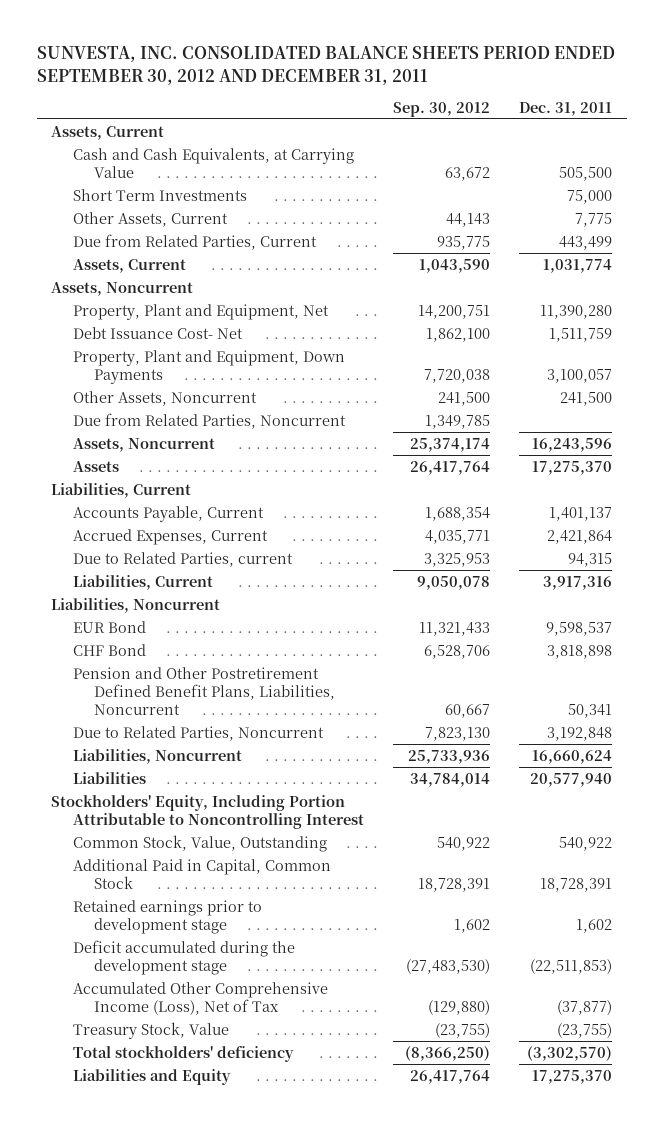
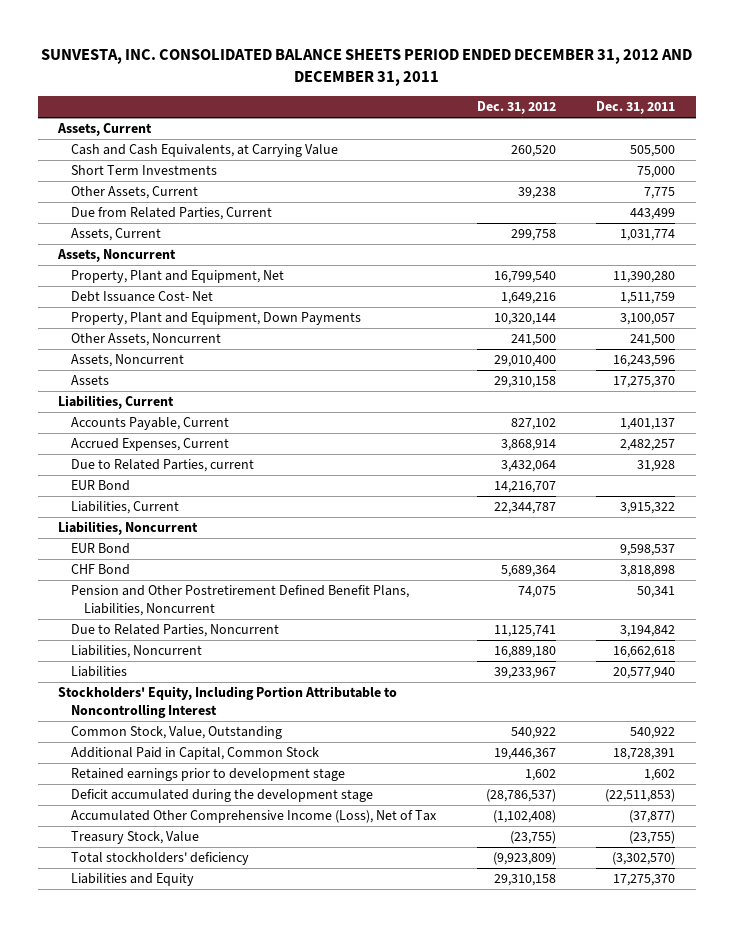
- SUNVESTA, INC. CONSOLIDATED BALANCE SHEETS PERIOD ENDED SEPTEMBER 30, 2012 AND DECEMBER 31, 2011
+ SUNVESTA, INC. CONSOLIDATED BALANCE SHEETS PERIOD ENDED DECEMBER 31, 2012 AND DECEMBER 31, 2011
- | Sep. 30, 2012 | Dec. 31, 2011
+ | Dec. 31, 2012 | Dec. 31, 2011
- Due from Related Parties, Noncurrent | 1,349,785 |
- Accrued Expenses, Current | 4,035,771 | 2,421,864
- Due to Related Parties, current | 3,325,953 | 94,315
- Liabilities, Current | 9,050,078 | 3,917,316
+ Accrued Expenses, Current | 3,868,914 | 2,482,257
+ Due to Related Parties, current | 3,432,064 | 31,928
+ EUR Bond | 14,216,707 |
+ Liabilities, Current | 22,344,787 | 3,915,322
- Due to Related Parties, Noncurrent | 7,823,130 | 3,192,848
- Liabilities, Noncurrent | 25,733,936 | 16,660,624
+ Due to Related Parties, Noncurrent | 11,125,741 | 3,194,842
+ Liabilities, Noncurrent | 16,889,180 | 16,662,618

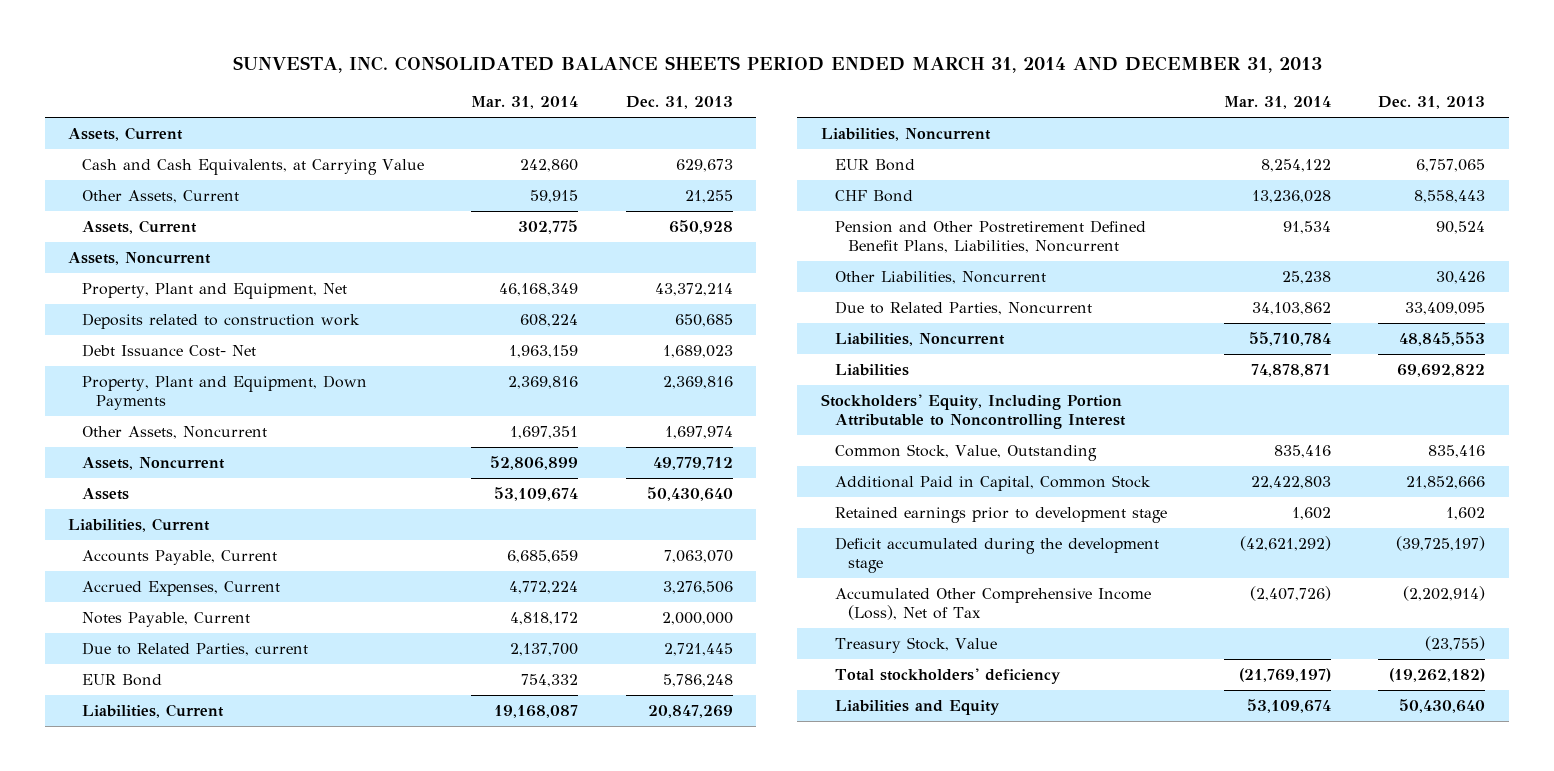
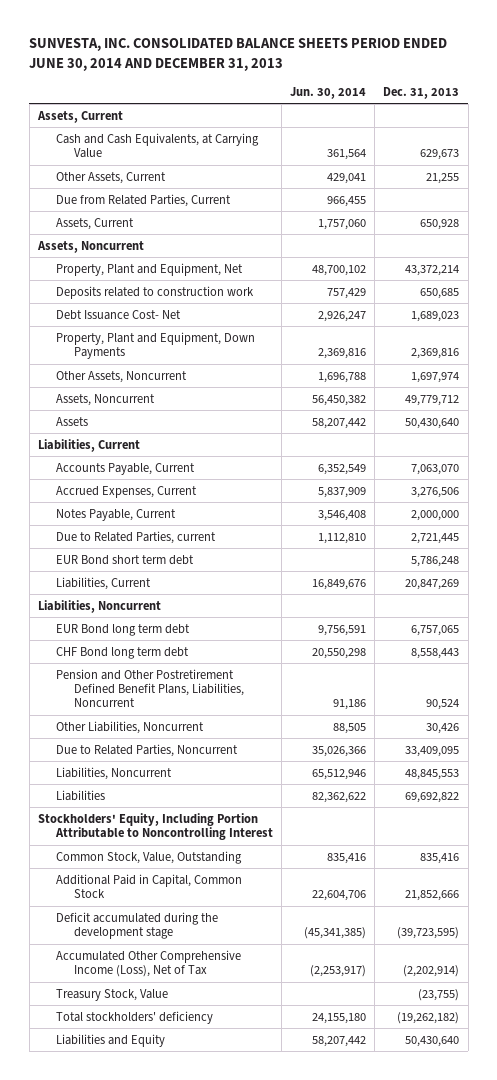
- SUNVESTA, INC. CONSOLIDATED BALANCE SHEETS PERIOD ENDED MARCH 31, 2014 AND DECEMBER 31, 2013
+ SUNVESTA, INC. CONSOLIDATED BALANCE SHEETS PERIOD ENDED JUNE 30, 2014 AND DECEMBER 31, 2013
- | Mar. 31, 2014 | Dec. 31, 2013
+ | Jun. 30, 2014 | Dec. 31, 2013
+ Due from Related Parties, Current | 966,455 |
- EUR Bond | 754,332 | 5,786,248
+ EUR Bond short term debt | | 5,786,248
- EUR Bond | 8,254,122 | 6,757,065
- CHF Bond | 13,236,028 | 8,558,443
+ EUR Bond long term debt | 9,756,591 | 6,757,065
+ CHF Bond long term debt | 20,550,298 | 8,558,443
- Retained earnings prior to development stage | 1,602 | 1,602
- Deficit accumulated during the development stage | (42,621,292) | (39,725,197)
+ Deficit accumulated during the development stage | (45,341,385) | (39,723,595)

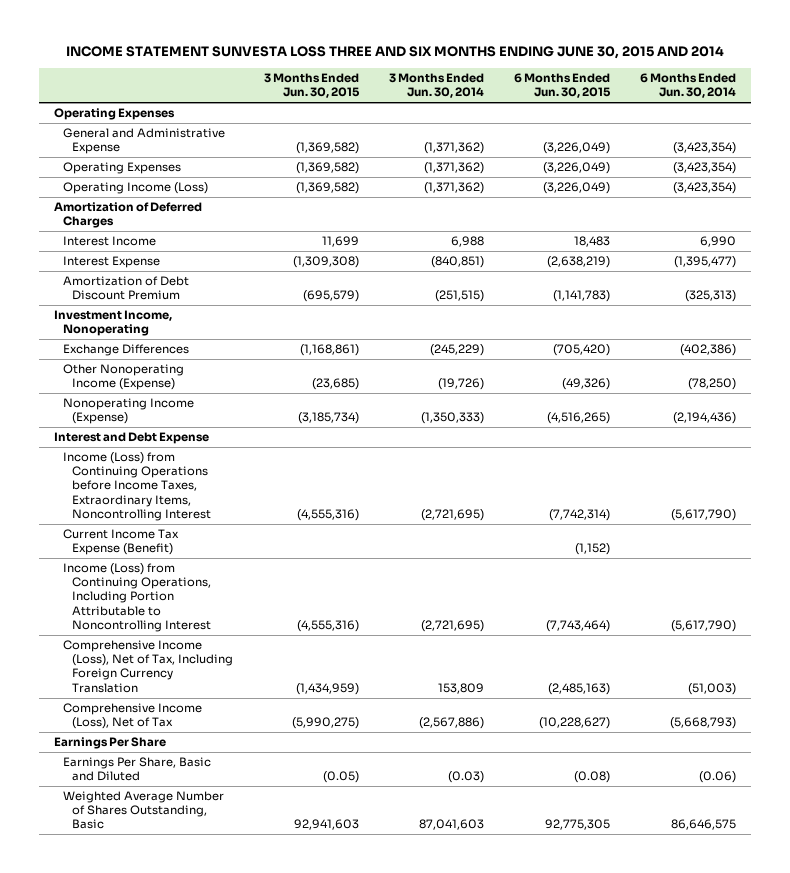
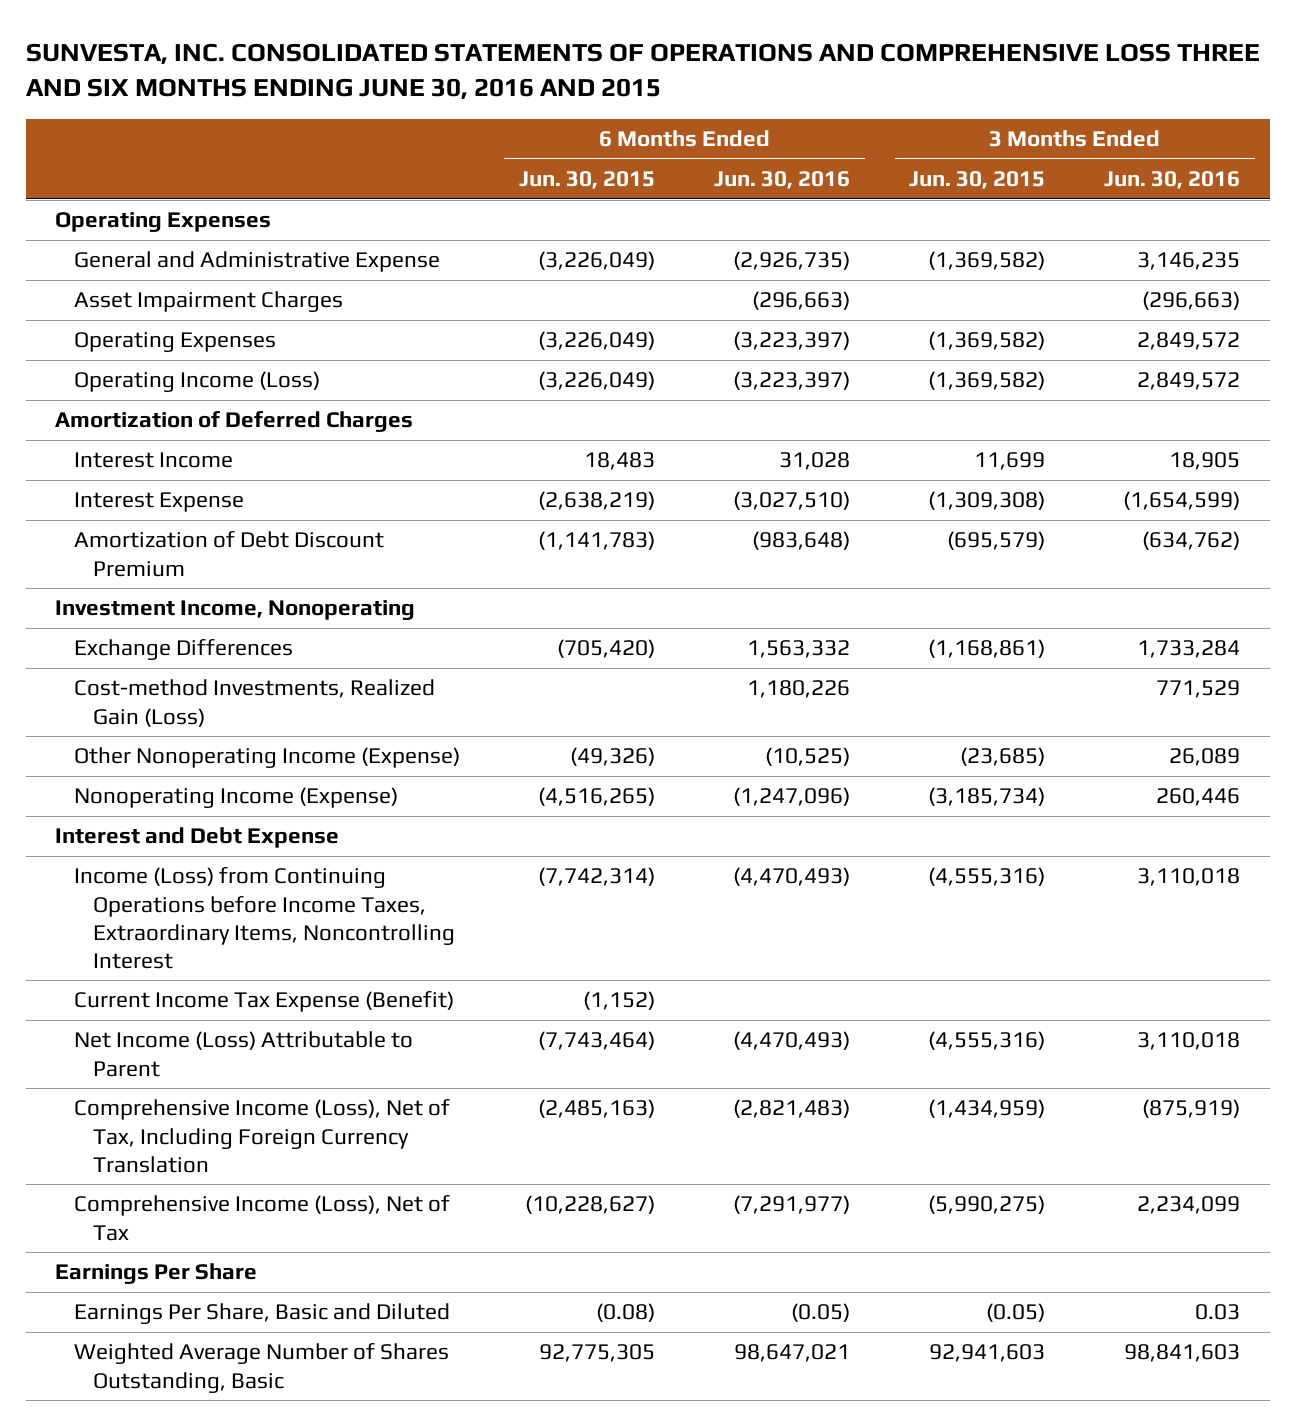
- INCOME STATEMENT SUNVESTA LOSS THREE AND SIX MONTHS ENDING JUNE 30, 2015 AND 2014
+ SUNVESTA, INC. CONSOLIDATED STATEMENTS OF OPERATIONS AND COMPREHENSIVE LOSS THREE AND SIX MONTHS ENDING JUNE 30, 2016 AND 2015
- | 3 Months Ended Jun. 30, 2015 | 3 Months Ended Jun. 30, 2014 | 6 Months Ended Jun. 30, 2015 | 6 Months Ended Jun. 30, 2014
+ | 6 Months Ended Jun. 30, 2015 | 6 Months Ended Jun. 30, 2016 | 3 Months Ended Jun. 30, 2015 | 3 Months Ended Jun. 30, 2016
+ Asset Impairment Charges | | (296,663) | | (296,663)
+ Cost-method Investments, Realized Gain (Loss) | | 1,180,226 | | 771,529
- Income (Loss) from Continuing Operations, Including Portion Attributable to Noncontrolling Interest | (4,555,316) | (2,721,695) | (7,743,464) | (5,617,790)
+ Net Income (Loss) Attributable to Parent | (7,743,464) | (4,470,493) | (4,555,316) | 3,110,018

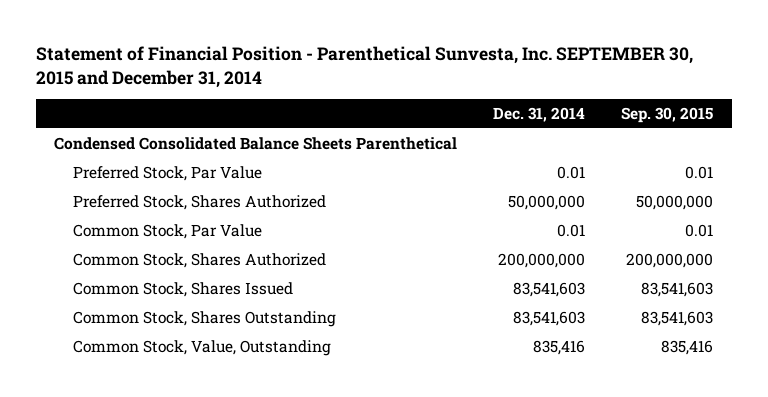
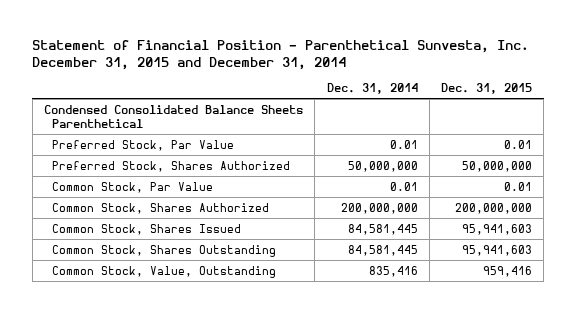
- Statement of Financial Position - Parenthetical Sunvesta, Inc. SEPTEMBER 30, 2015 and December 31, 2014
+ Statement of Financial Position - Parenthetical Sunvesta, Inc. December 31, 2015 and December 31, 2014
- | Dec. 31, 2014 | Sep. 30, 2015
+ | Dec. 31, 2014 | Dec. 31, 2015
- Common Stock, Shares Issued | 83,541,603 | 83,541,603
- Common Stock, Shares Outstanding | 83,541,603 | 83,541,603
+ Common Stock, Shares Issued | 84,581,445 | 95,941,603
+ Common Stock, Shares Outstanding | 84,581,445 | 95,941,603

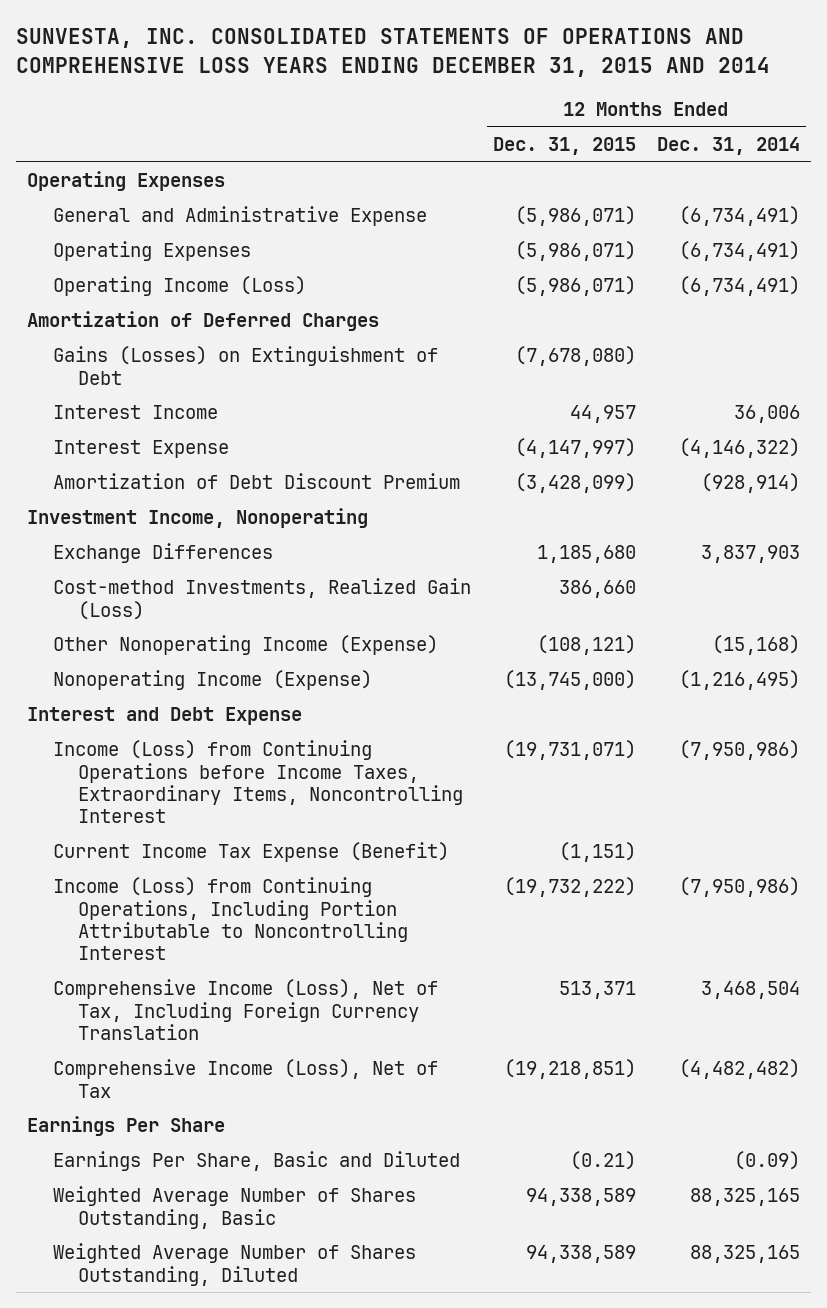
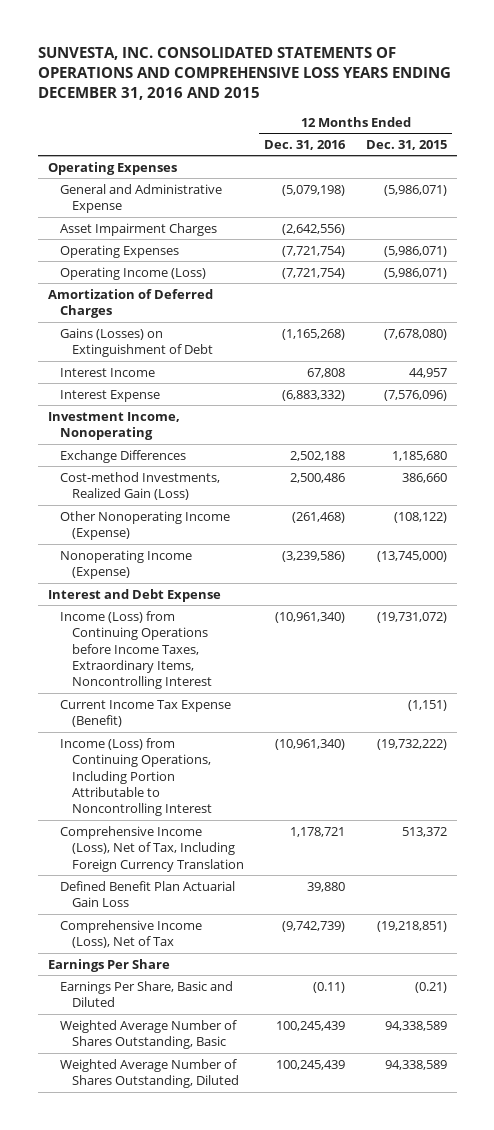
- SUNVESTA, INC. CONSOLIDATED STATEMENTS OF OPERATIONS AND COMPREHENSIVE LOSS YEARS ENDING DECEMBER 31, 2015 AND 2014
+ SUNVESTA, INC. CONSOLIDATED STATEMENTS OF OPERATIONS AND COMPREHENSIVE LOSS YEARS ENDING DECEMBER 31, 2016 AND 2015
- | 12 Months Ended Dec. 31, 2015 | 12 Months Ended Dec. 31, 2014
+ | 12 Months Ended Dec. 31, 2016 | 12 Months Ended Dec. 31, 2015
+ Asset Impairment Charges | (2,642,556) |
- Interest Expense | (4,147,997) | (4,146,322)
- Amortization of Debt Discount Premium | (3,428,099) | (928,914)
+ Interest Expense | (6,883,332) | (7,576,096)
- Other Nonoperating Income (Expense) | (108,121) | (15,168)
+ Other Nonoperating Income (Expense) | (261,468) | (108,122)
- Income (Loss) from Continuing Operations before Income Taxes, Extraordinary Items, Noncontrolling Interest | (19,731,071) | (7,950,986)
+ Income (Loss) from Continuing Operations before Income Taxes, Extraordinary Items, Noncontrolling Interest | (10,961,340) | (19,731,072)
- Comprehensive Income (Loss), Net of Tax, Including Foreign Currency Translation | 513,371 | 3,468,504
+ Comprehensive Income (Loss), Net of Tax, Including Foreign Currency Translation | 1,178,721 | 513,372
+ Defined Benefit Plan Actuarial Gain Loss | 39,880 |

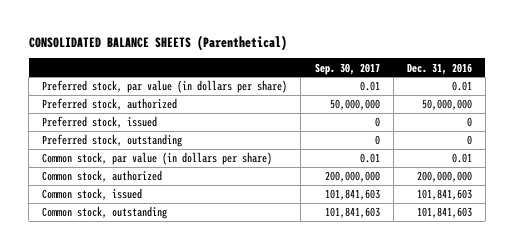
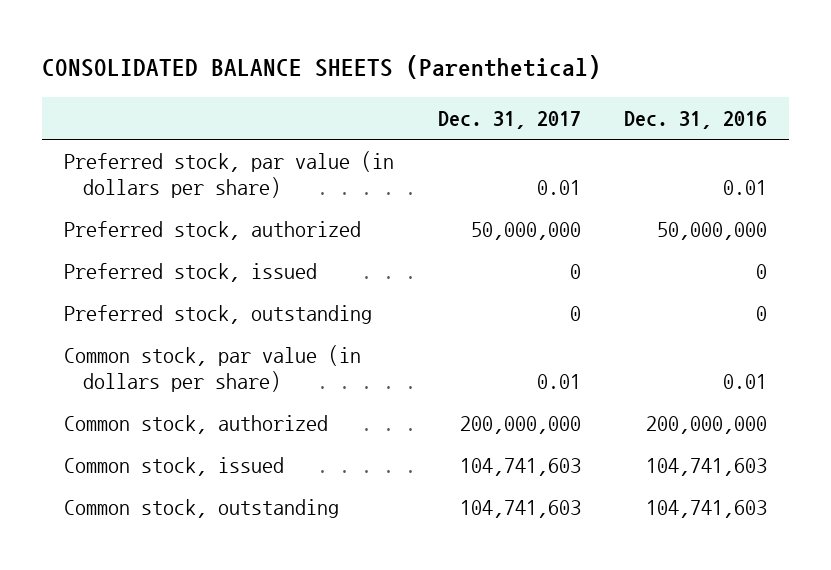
- | Sep. 30, 2017 | Dec. 31, 2016
+ | Dec. 31, 2017 | Dec. 31, 2016
- Common stock, issued | 101,841,603 | 101,841,603
- Common stock, outstanding | 101,841,603 | 101,841,603
+ Common stock, issued | 104,741,603 | 104,741,603
+ Common stock, outstanding | 104,741,603 | 104,741,603

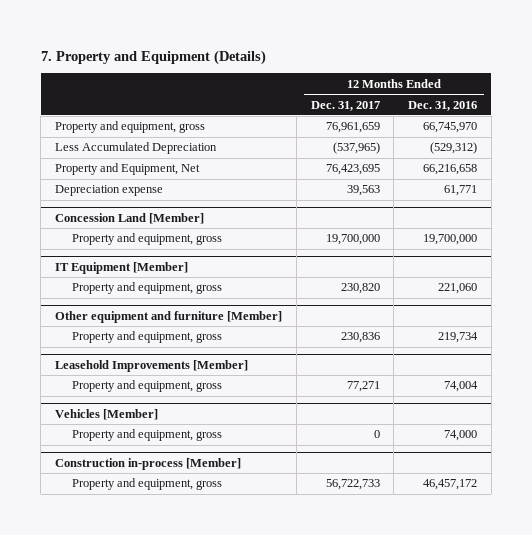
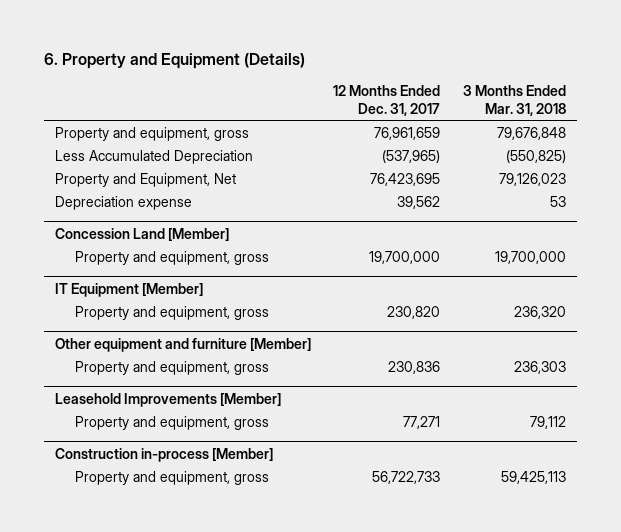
- 7. Property and Equipment (Details)
+ 6. Property and Equipment (Details)
- | 12 Months Ended Dec. 31, 2017 | 12 Months Ended Dec. 31, 2016
+ | 12 Months Ended Dec. 31, 2017 | 3 Months Ended Mar. 31, 2018
- Depreciation expense | 39,563 | 61,771
+ Depreciation expense | 39,562 | 53
- Vehicles [Member]
- Property and equipment, gross | 0 | 74,000

